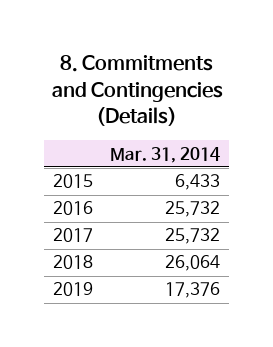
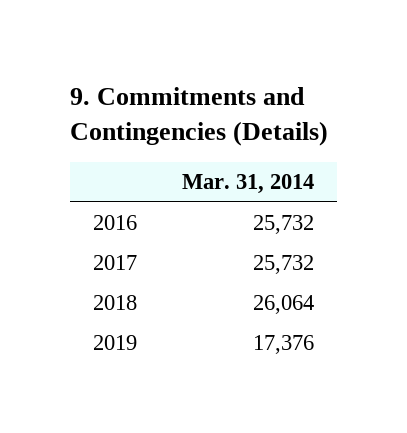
- 8. Commitments and Contingencies (Details)
+ 9. Commitments and Contingencies (Details)
- 2015 | 6,433

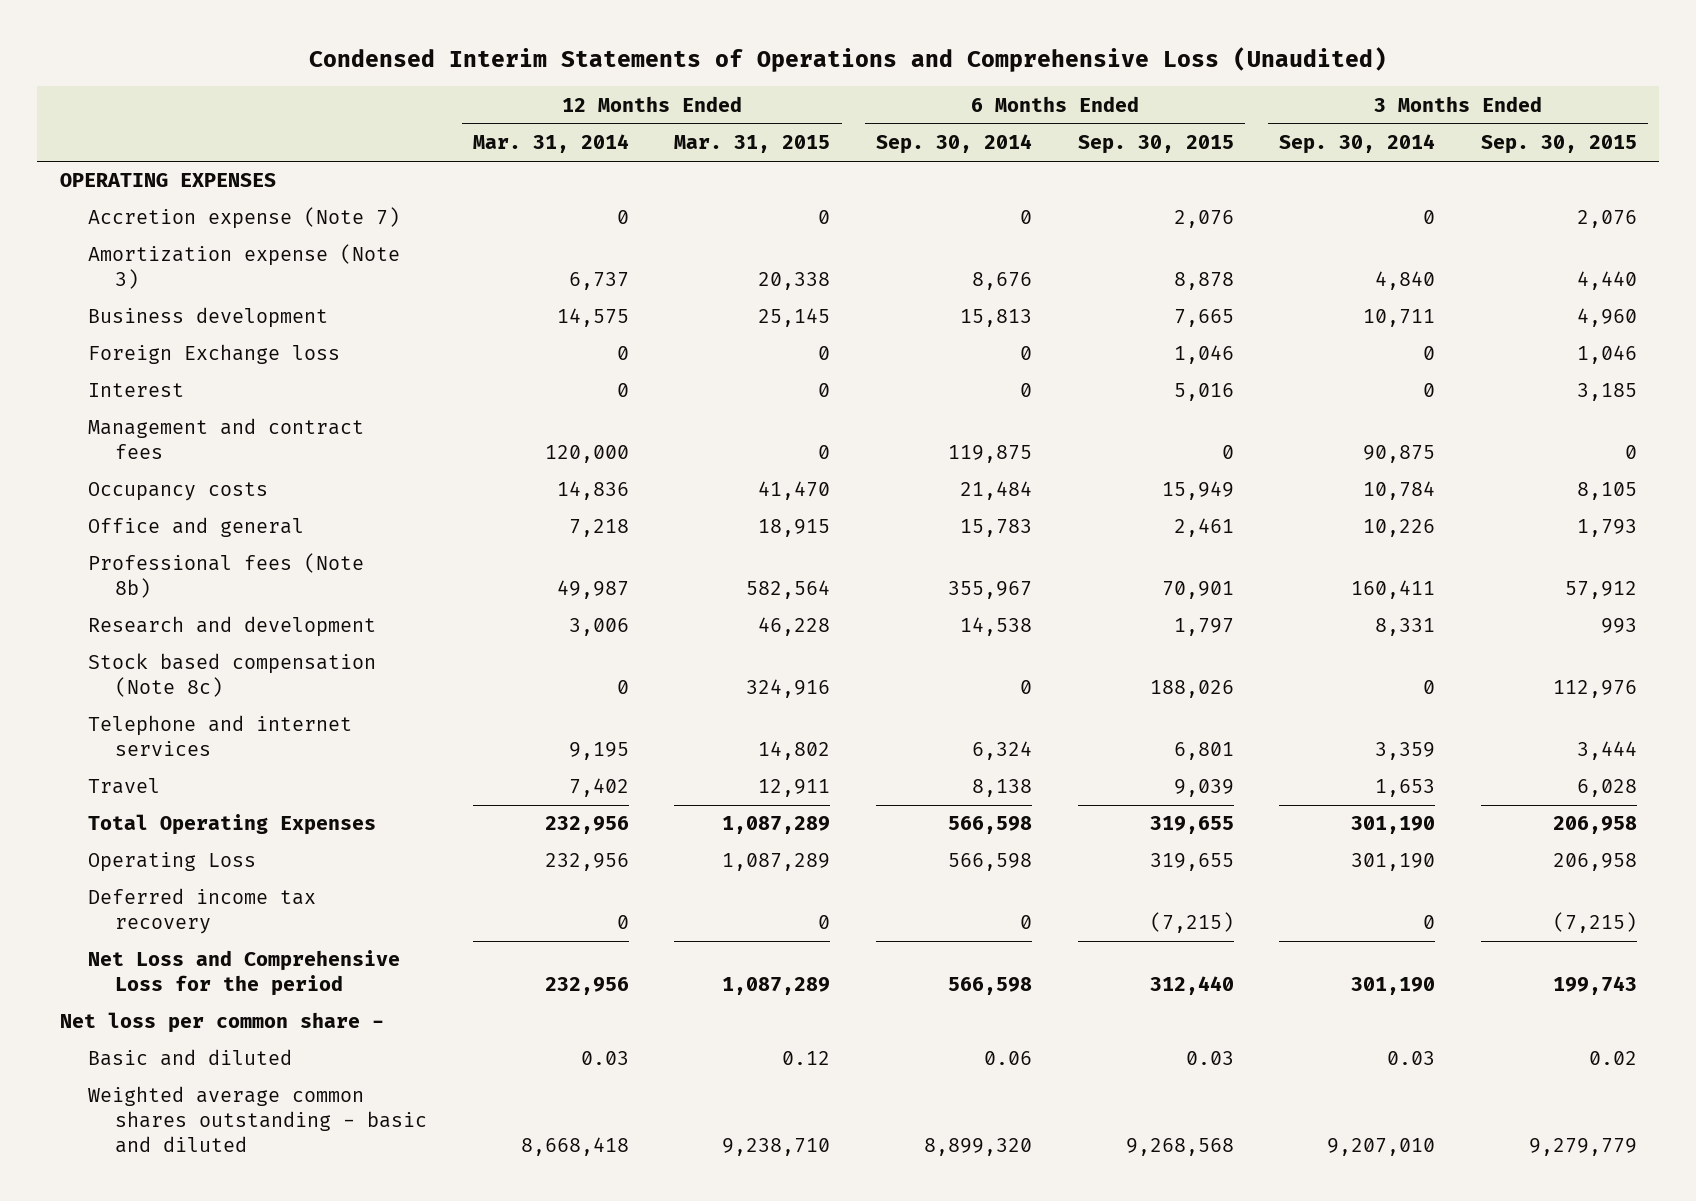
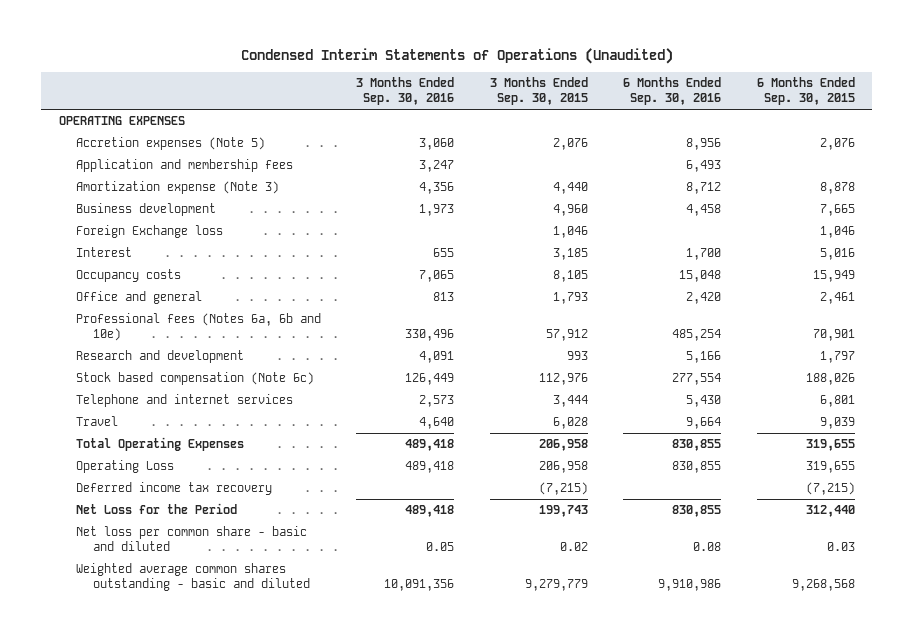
- Condensed Interim Statements of Operations and Comprehensive Loss (Unaudited)
+ Condensed Interim Statements of Operations (Unaudited)
- | 12 Months Ended Mar. 31, 2014 | 12 Months Ended Mar. 31, 2015 | 6 Months Ended Sep. 30, 2014 | 6 Months Ended Sep. 30, 2015 | 3 Months Ended Sep. 30, 2014 | 3 Months Ended Sep. 30, 2015
+ | 3 Months Ended Sep. 30, 2016 | 3 Months Ended Sep. 30, 2015 | 6 Months Ended Sep. 30, 2016 | 6 Months Ended Sep. 30, 2015
- Accretion expense (Note 7) | 0 | 0 | 0 | 2,076 | 0 | 2,076
+ Accretion expenses (Note 5) | 3,060 | 2,076 | 8,956 | 2,076
+ Application and membership fees | 3,247 | | 6,493 |
- Management and contract fees | 120,000 | 0 | 119,875 | 0 | 90,875 | 0
- Professional fees (Note 8b) | 49,987 | 582,564 | 355,967 | 70,901 | 160,411 | 57,912
+ Professional fees (Notes 6a, 6b and 10e) | 330,496 | 57,912 | 485,254 | 70,901
- Stock based compensation (Note 8c) | 0 | 324,916 | 0 | 188,026 | 0 | 112,976
+ Stock based compensation (Note 6c) | 126,449 | 112,976 | 277,554 | 188,026
- Net Loss and Comprehensive Loss for the period | 232,956 | 1,087,289 | 566,598 | 312,440 | 301,190 | 199,743
- Net loss per common share -
- Basic and diluted | 0.03 | 0.12 | 0.06 | 0.03 | 0.03 | 0.02
+ Net Loss for the Period | 489,418 | 199,743 | 830,855 | 312,440
+ Net loss per common share - basic and diluted | 0.05 | 0.02 | 0.08 | 0.03

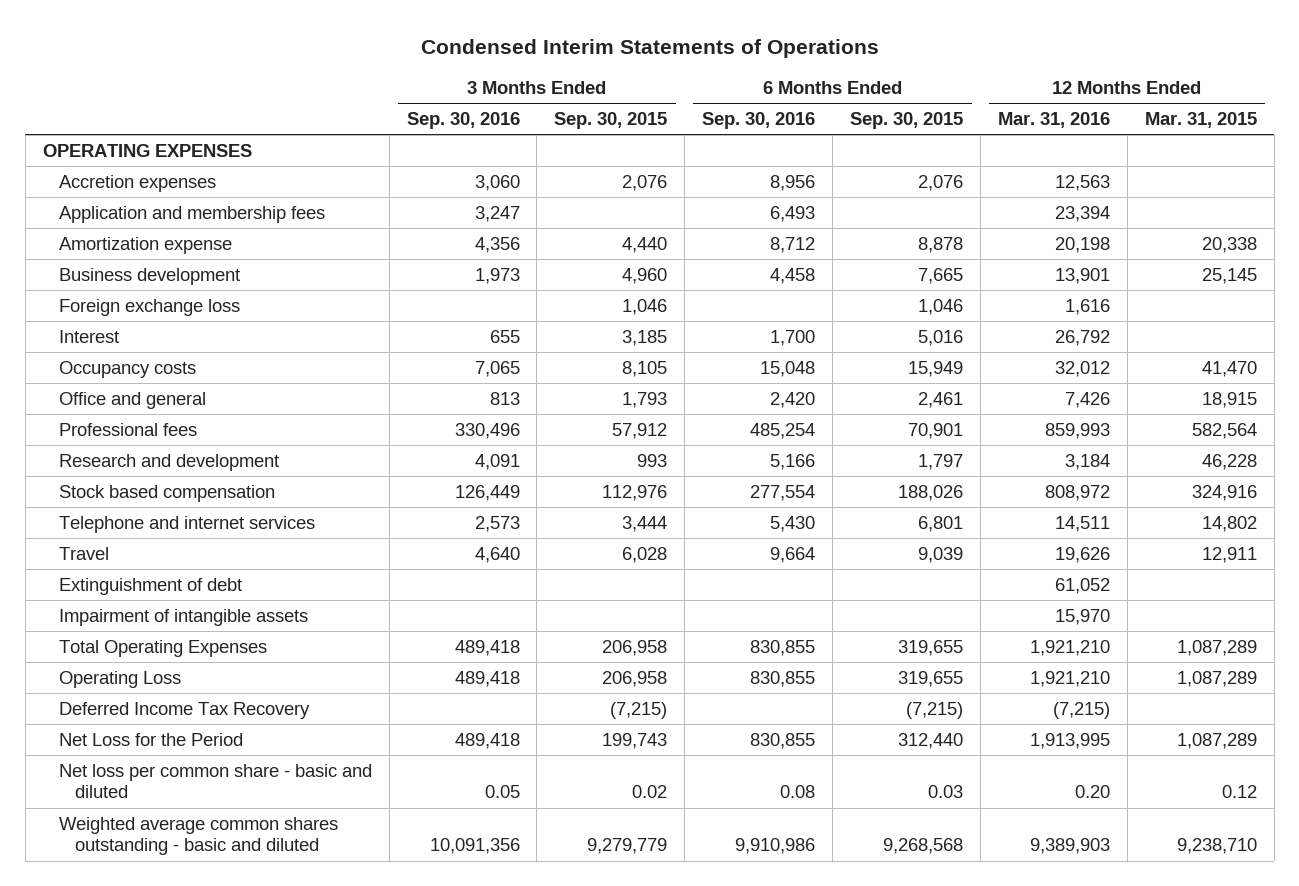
- Condensed Interim Statements of Operations (Unaudited)
+ Condensed Interim Statements of Operations
- | 3 Months Ended Sep. 30, 2016 | 3 Months Ended Sep. 30, 2015 | 6 Months Ended Sep. 30, 2016 | 6 Months Ended Sep. 30, 2015
+ | 3 Months Ended Sep. 30, 2016 | 3 Months Ended Sep. 30, 2015 | 6 Months Ended Sep. 30, 2016 | 6 Months Ended Sep. 30, 2015 | 12 Months Ended Mar. 31, 2016 | 12 Months Ended Mar. 31, 2015
- Accretion expenses (Note 5) | 3,060 | 2,076 | 8,956 | 2,076
+ Accretion expenses | 3,060 | 2,076 | 8,956 | 2,076 | 12,563 |
- Amortization expense (Note 3) | 4,356 | 4,440 | 8,712 | 8,878
+ Amortization expense | 4,356 | 4,440 | 8,712 | 8,878 | 20,198 | 20,338
- Foreign Exchange loss | | 1,046 | | 1,046
+ Foreign exchange loss | | 1,046 | | 1,046 | 1,616 |
- Professional fees (Notes 6a, 6b and 10e) | 330,496 | 57,912 | 485,254 | 70,901
+ Professional fees | 330,496 | 57,912 | 485,254 | 70,901 | 859,993 | 582,564
- Stock based compensation (Note 6c) | 126,449 | 112,976 | 277,554 | 188,026
+ Stock based compensation | 126,449 | 112,976 | 277,554 | 188,026 | 808,972 | 324,916
+ Extinguishment of debt | | | | | 61,052 |
+ Impairment of intangible assets | | | | | 15,970 |
- Deferred income tax recovery | | (7,215) | | (7,215)
+ Deferred Income Tax Recovery | | (7,215) | | (7,215) | (7,215) |

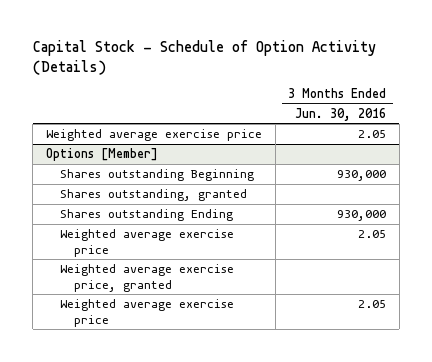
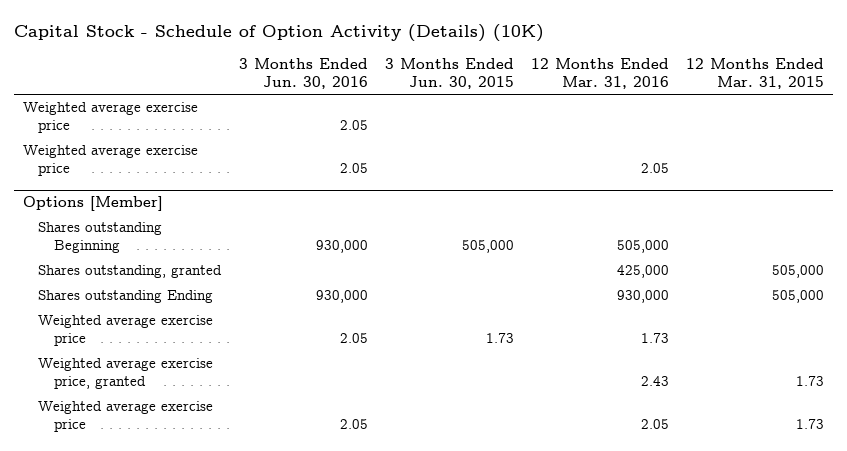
- Capital Stock - Schedule of Option Activity (Details)
+ Capital Stock - Schedule of Option Activity (Details) (10K)
- | 3 Months Ended Jun. 30, 2016
+ | 3 Months Ended Jun. 30, 2016 | 3 Months Ended Jun. 30, 2015 | 12 Months Ended Mar. 31, 2016 | 12 Months Ended Mar. 31, 2015
+ Weighted average exercise price | 2.05 | | 2.05 |

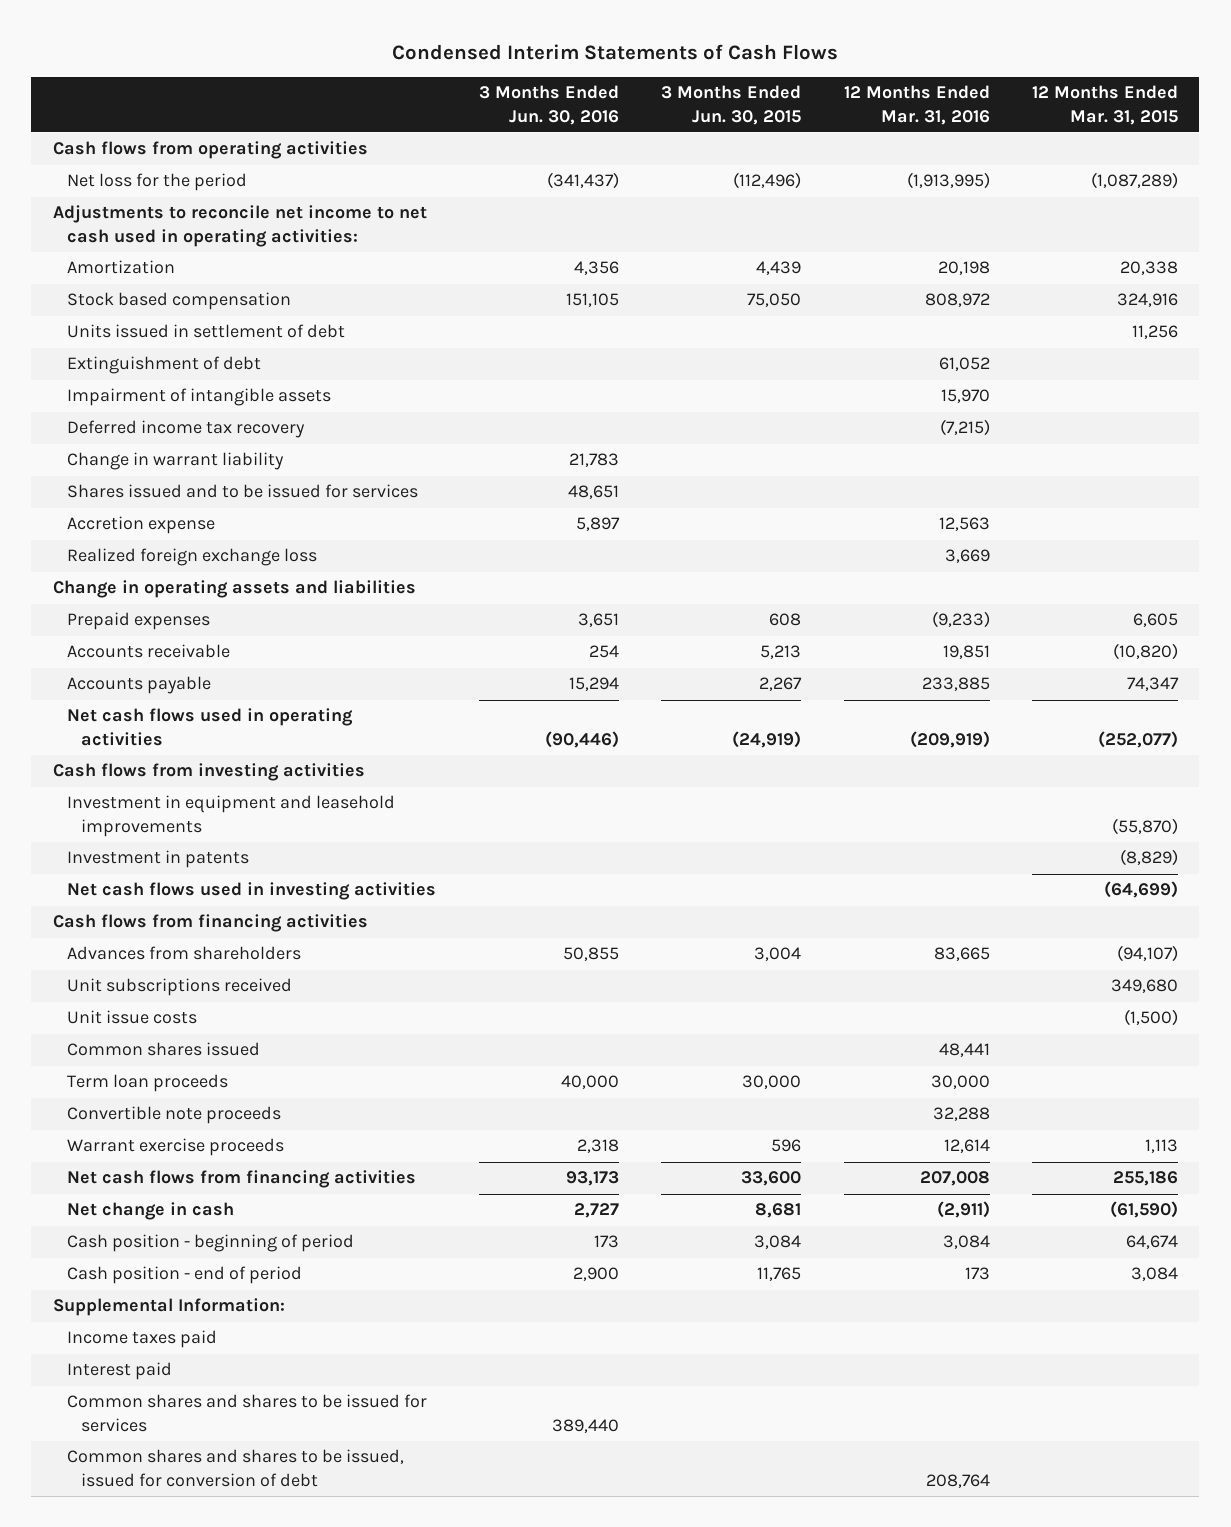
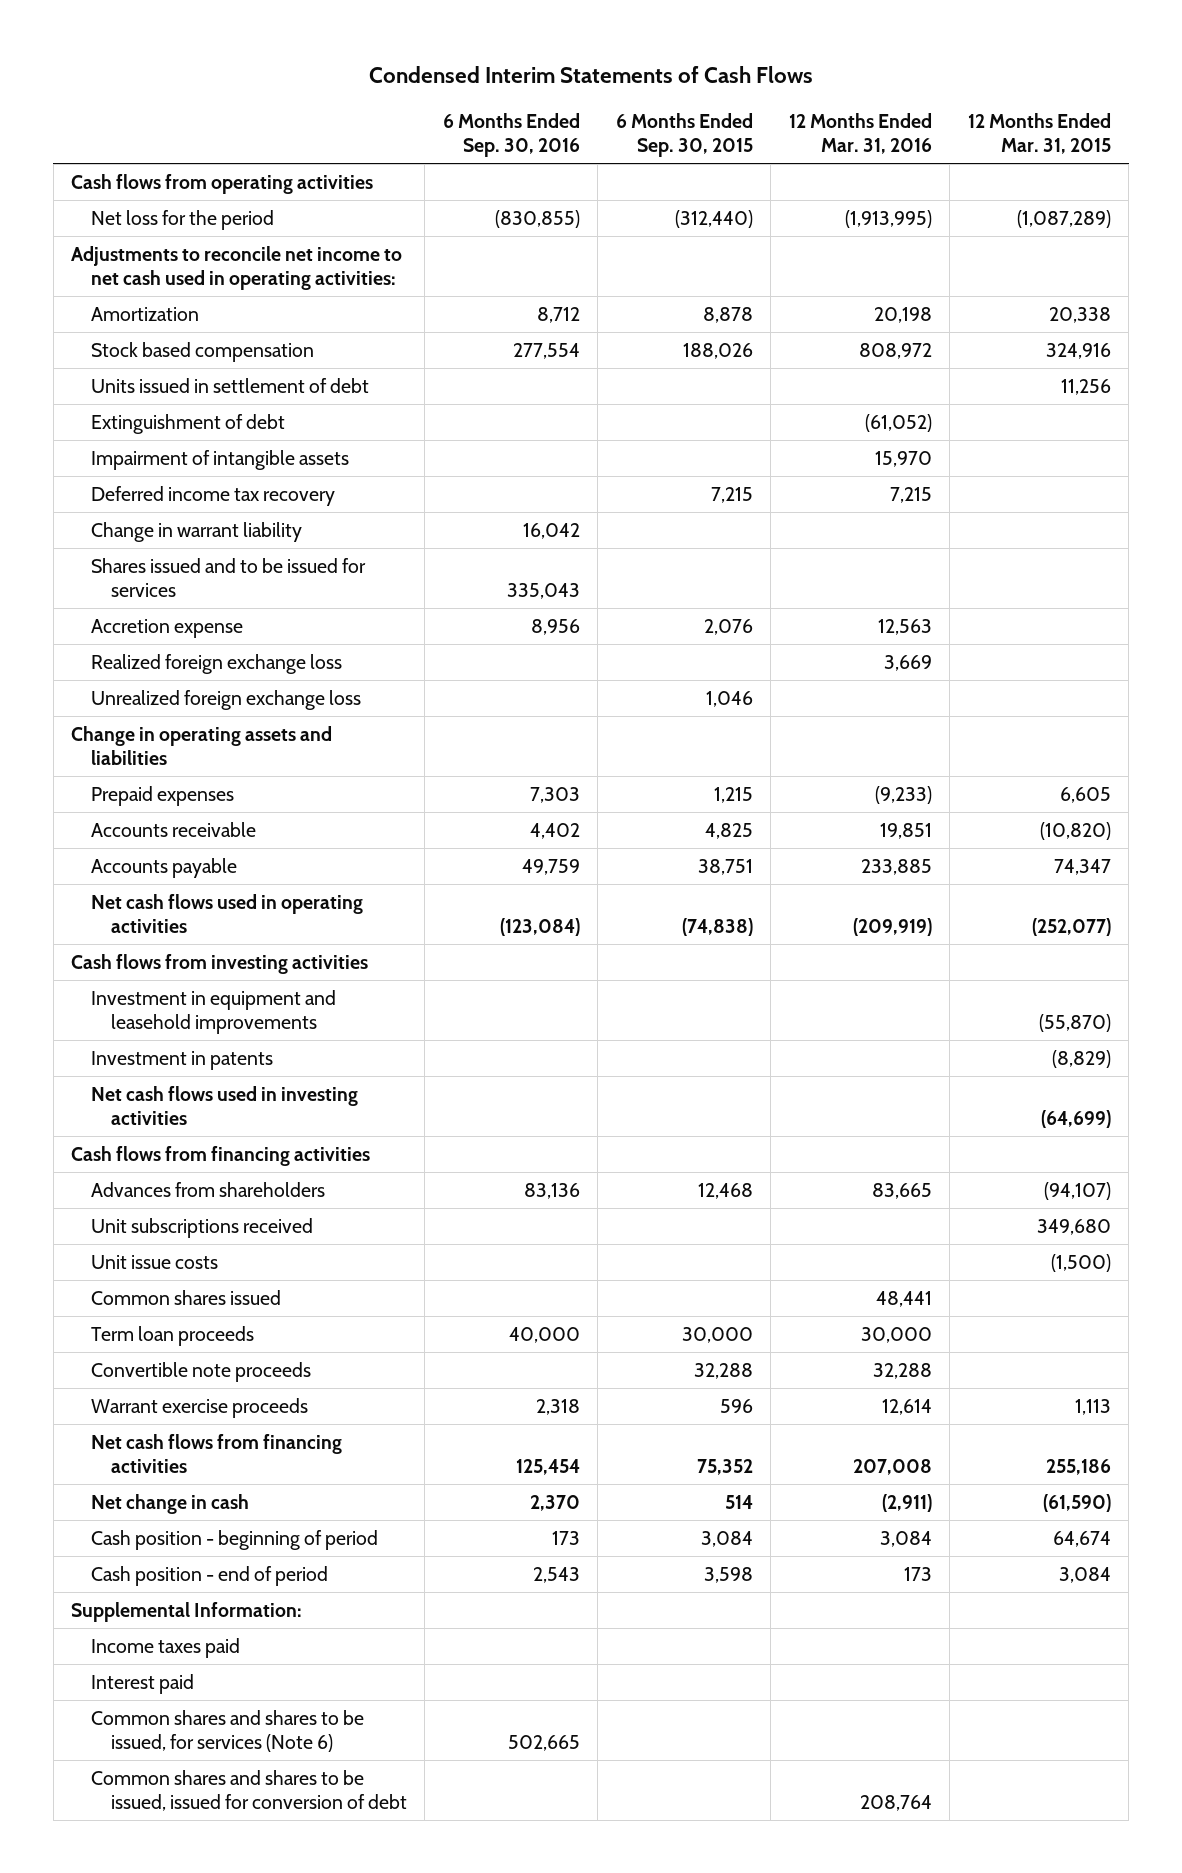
- | 3 Months Ended Jun. 30, 2016 | 3 Months Ended Jun. 30, 2015 | 12 Months Ended Mar. 31, 2016 | 12 Months Ended Mar. 31, 2015
+ | 6 Months Ended Sep. 30, 2016 | 6 Months Ended Sep. 30, 2015 | 12 Months Ended Mar. 31, 2016 | 12 Months Ended Mar. 31, 2015
- Extinguishment of debt | | | 61,052 |
+ Extinguishment of debt | | | (61,052) |
- Deferred income tax recovery | | | (7,215) |
+ Deferred income tax recovery | | 7,215 | 7,215 |
+ Unrealized foreign exchange loss | | 1,046 | |
- Common shares and shares to be issued for services | 389,440 | | |
+ Common shares and shares to be issued, for services (Note 6) | 502,665 | | |

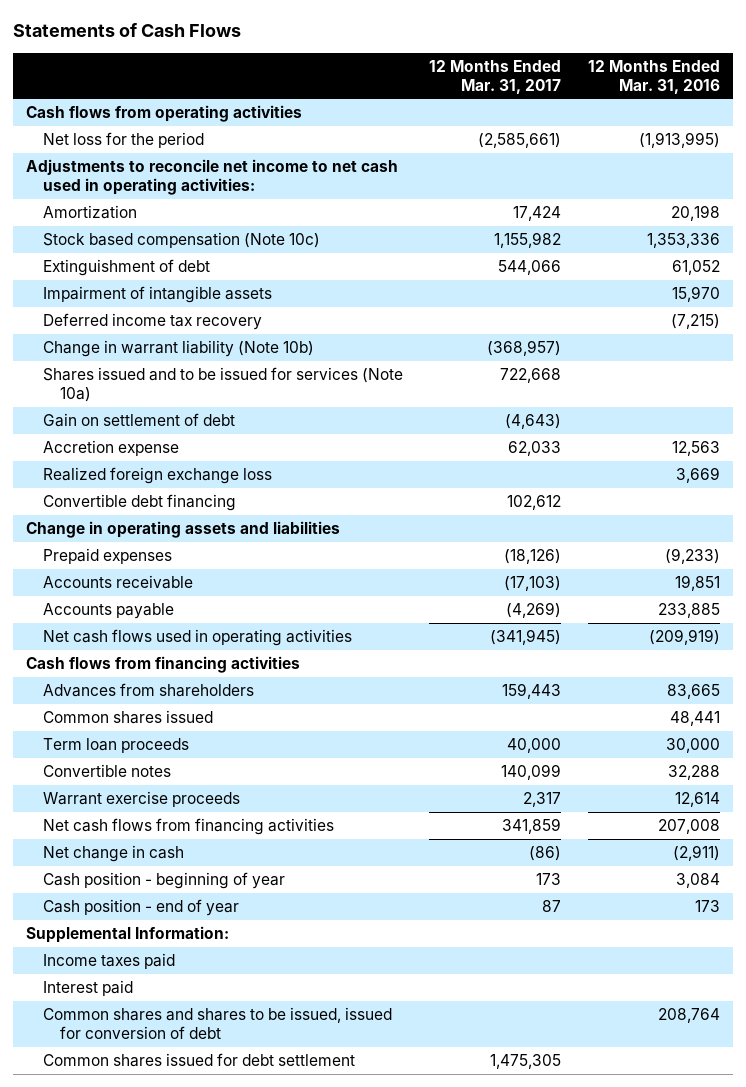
- Condensed Interim Statements of Cash Flows
+ Statements of Cash Flows
- | 6 Months Ended Sep. 30, 2016 | 6 Months Ended Sep. 30, 2015 | 12 Months Ended Mar. 31, 2016 | 12 Months Ended Mar. 31, 2015
+ | 12 Months Ended Mar. 31, 2017 | 12 Months Ended Mar. 31, 2016
- Stock based compensation | 277,554 | 188,026 | 808,972 | 324,916
- Units issued in settlement of debt | | | | 11,256
- Extinguishment of debt | | | (61,052) |
+ Stock based compensation (Note 10c) | 1,155,982 | 1,353,336
+ Extinguishment of debt | 544,066 | 61,052
- Deferred income tax recovery | | 7,215 | 7,215 |
- Change in warrant liability | 16,042 | | |
- Shares issued and to be issued for services | 335,043 | | |
+ Deferred income tax recovery | | (7,215)
+ Change in warrant liability (Note 10b) | (368,957) |
+ Shares issued and to be issued for services (Note 10a) | 722,668 |
+ Gain on settlement of debt | (4,643) |
- Unrealized foreign exchange loss | | 1,046 | |
+ Convertible debt financing | 102,612 |
- Cash flows from investing activities
- Investment in equipment and leasehold improvements | | | | (55,870)
- Investment in patents | | | | (8,829)
- Net cash flows used in investing activities | | | | (64,699)
- Unit subscriptions received | | | | 349,680
- Unit issue costs | | | | (1,500)
- Convertible note proceeds | | 32,288 | 32,288 |
+ Convertible notes | 140,099 | 32,288
- Cash position - beginning of period | 173 | 3,084 | 3,084 | 64,674
- Cash position - end of period | 2,543 | 3,598 | 173 | 3,084
+ Cash position - beginning of year | 173 | 3,084
+ Cash position - end of year | 87 | 173
- Common shares and shares to be issued, for services (Note 6) | 502,665 | | |
+ Common shares issued for debt settlement | 1,475,305 |

